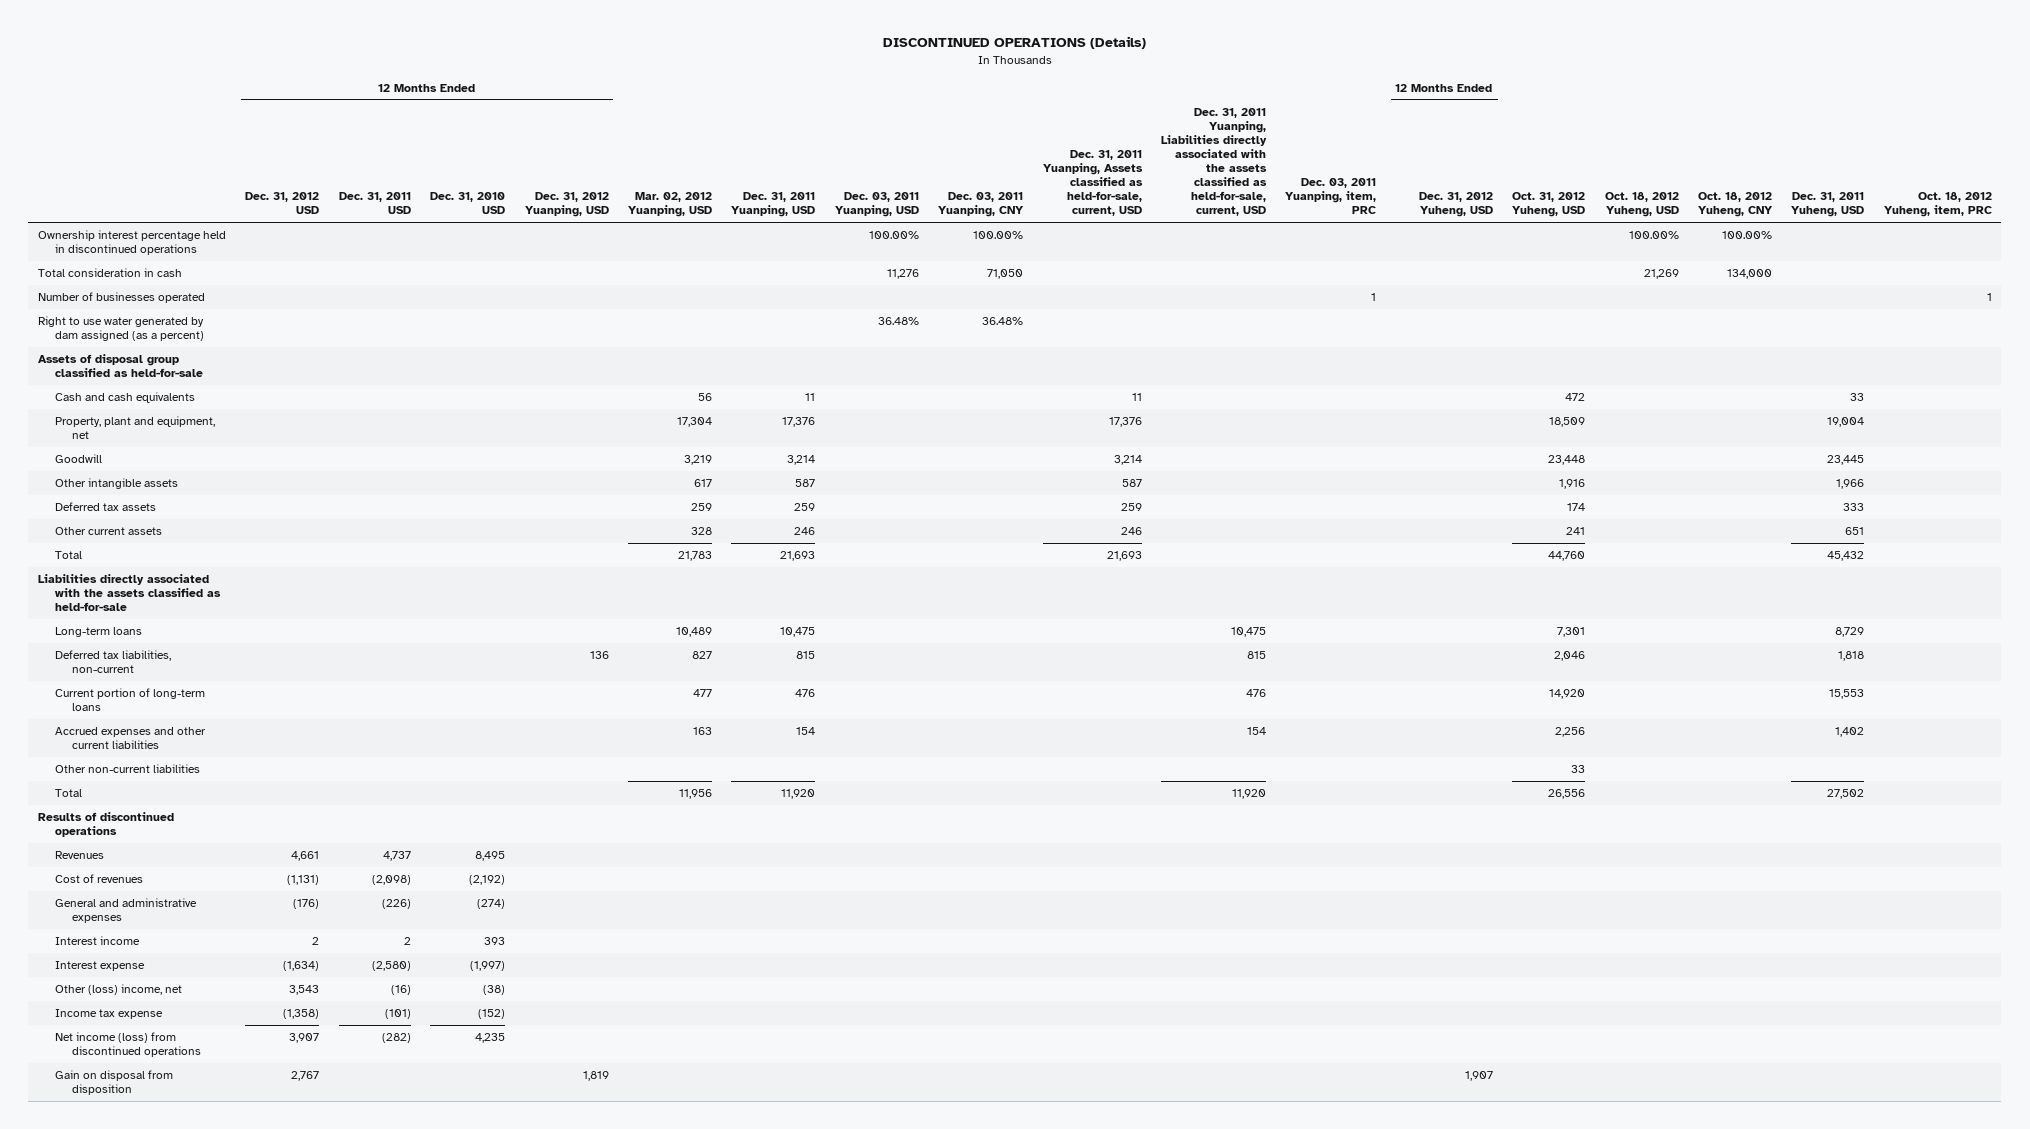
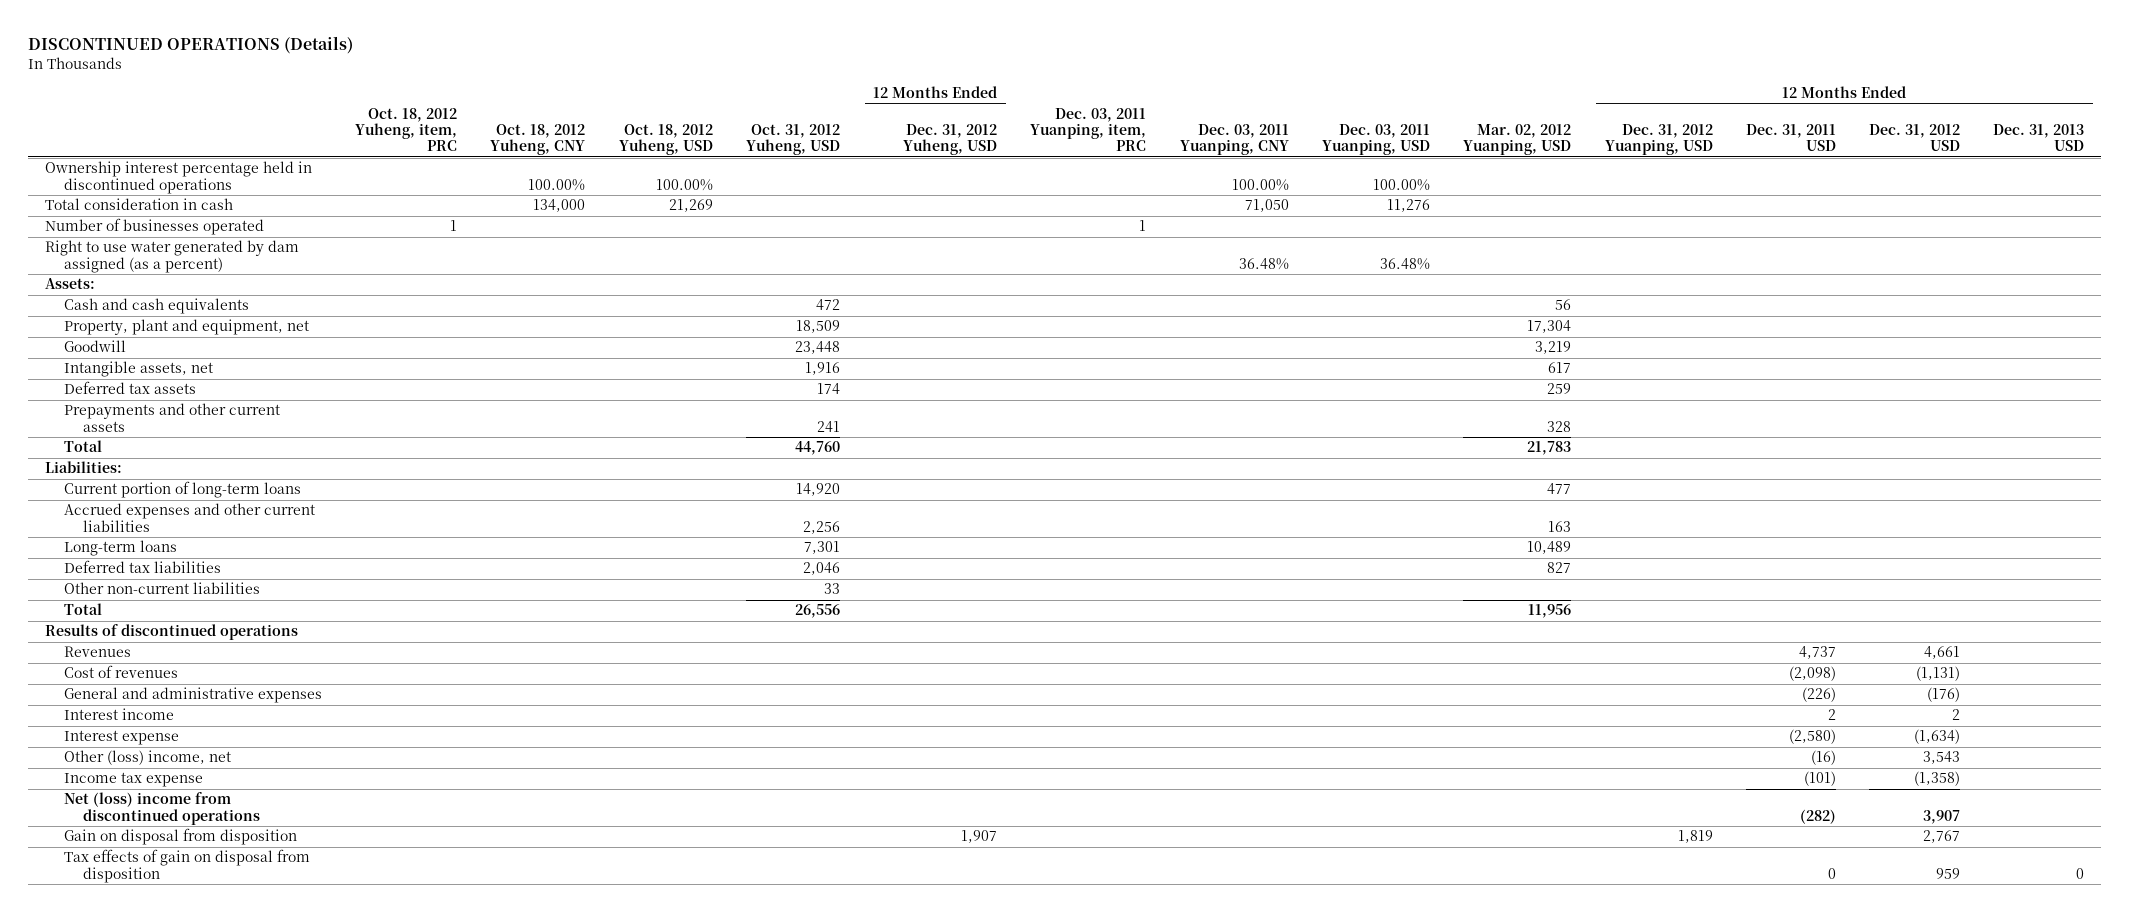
- | 12 Months Ended Dec. 31, 2012 USD | 12 Months Ended Dec. 31, 2011 USD | 12 Months Ended Dec. 31, 2010 USD | 12 Months Ended Dec. 31, 2012 Yuanping, USD | Mar. 02, 2012 Yuanping, USD | Dec. 31, 2011 Yuanping, USD | Dec. 03, 2011 Yuanping, USD | Dec. 03, 2011 Yuanping, CNY | Dec. 31, 2011 Yuanping, Assets classified as held-for-sale, current, USD | Dec. 31, 2011 Yuanping, Liabilities directly associated with the assets classified as held-for-sale, current, USD | Dec. 03, 2011 Yuanping, item, PRC | 12 Months Ended Dec. 31, 2012 Yuheng, USD | Oct. 31, 2012 Yuheng, USD | Oct. 18, 2012 Yuheng, USD | Oct. 18, 2012 Yuheng, CNY | Dec. 31, 2011 Yuheng, USD | Oct. 18, 2012 Yuheng, item, PRC
+ | Oct. 18, 2012 Yuheng, item, PRC | Oct. 18, 2012 Yuheng, CNY | Oct. 18, 2012 Yuheng, USD | Oct. 31, 2012 Yuheng, USD | 12 Months Ended Dec. 31, 2012 Yuheng, USD | Dec. 03, 2011 Yuanping, item, PRC | Dec. 03, 2011 Yuanping, CNY | Dec. 03, 2011 Yuanping, USD | Mar. 02, 2012 Yuanping, USD | 12 Months Ended Dec. 31, 2012 Yuanping, USD | 12 Months Ended Dec. 31, 2011 USD | 12 Months Ended Dec. 31, 2012 USD | 12 Months Ended Dec. 31, 2013 USD
- Assets of disposal group classified as held-for-sale
+ Assets:
- Other intangible assets | | | | | 617 | 587 | | | 587 | | | | 1,916 | | | 1,966 |
+ Intangible assets, net | | | | 1,916 | | | | | 617 | | | |
- Other current assets | | | | | 328 | 246 | | | 246 | | | | 241 | | | 651 |
+ Prepayments and other current assets | | | | 241 | | | | | 328 | | | |
- Liabilities directly associated with the assets classified as held-for-sale
- Deferred tax liabilities, non-current | | | | 136 | 827 | 815 | | | | 815 | | | 2,046 | | | 1,818 |
+ Liabilities:
moved down: Long-term loans | | | | 7,301 | | | | | 10,489 | | | |
+ Deferred tax liabilities | | | | 2,046 | | | | | 827 | | | |
- Net income (loss) from discontinued operations | 3,907 | (282) | 4,235 | | | | | | | | | | | | | |
+ Net (loss) income from discontinued operations | | | | | | | | | | | (282) | 3,907 |
+ Tax effects of gain on disposal from disposition | | | | | | | | | | | 0 | 959 | 0

